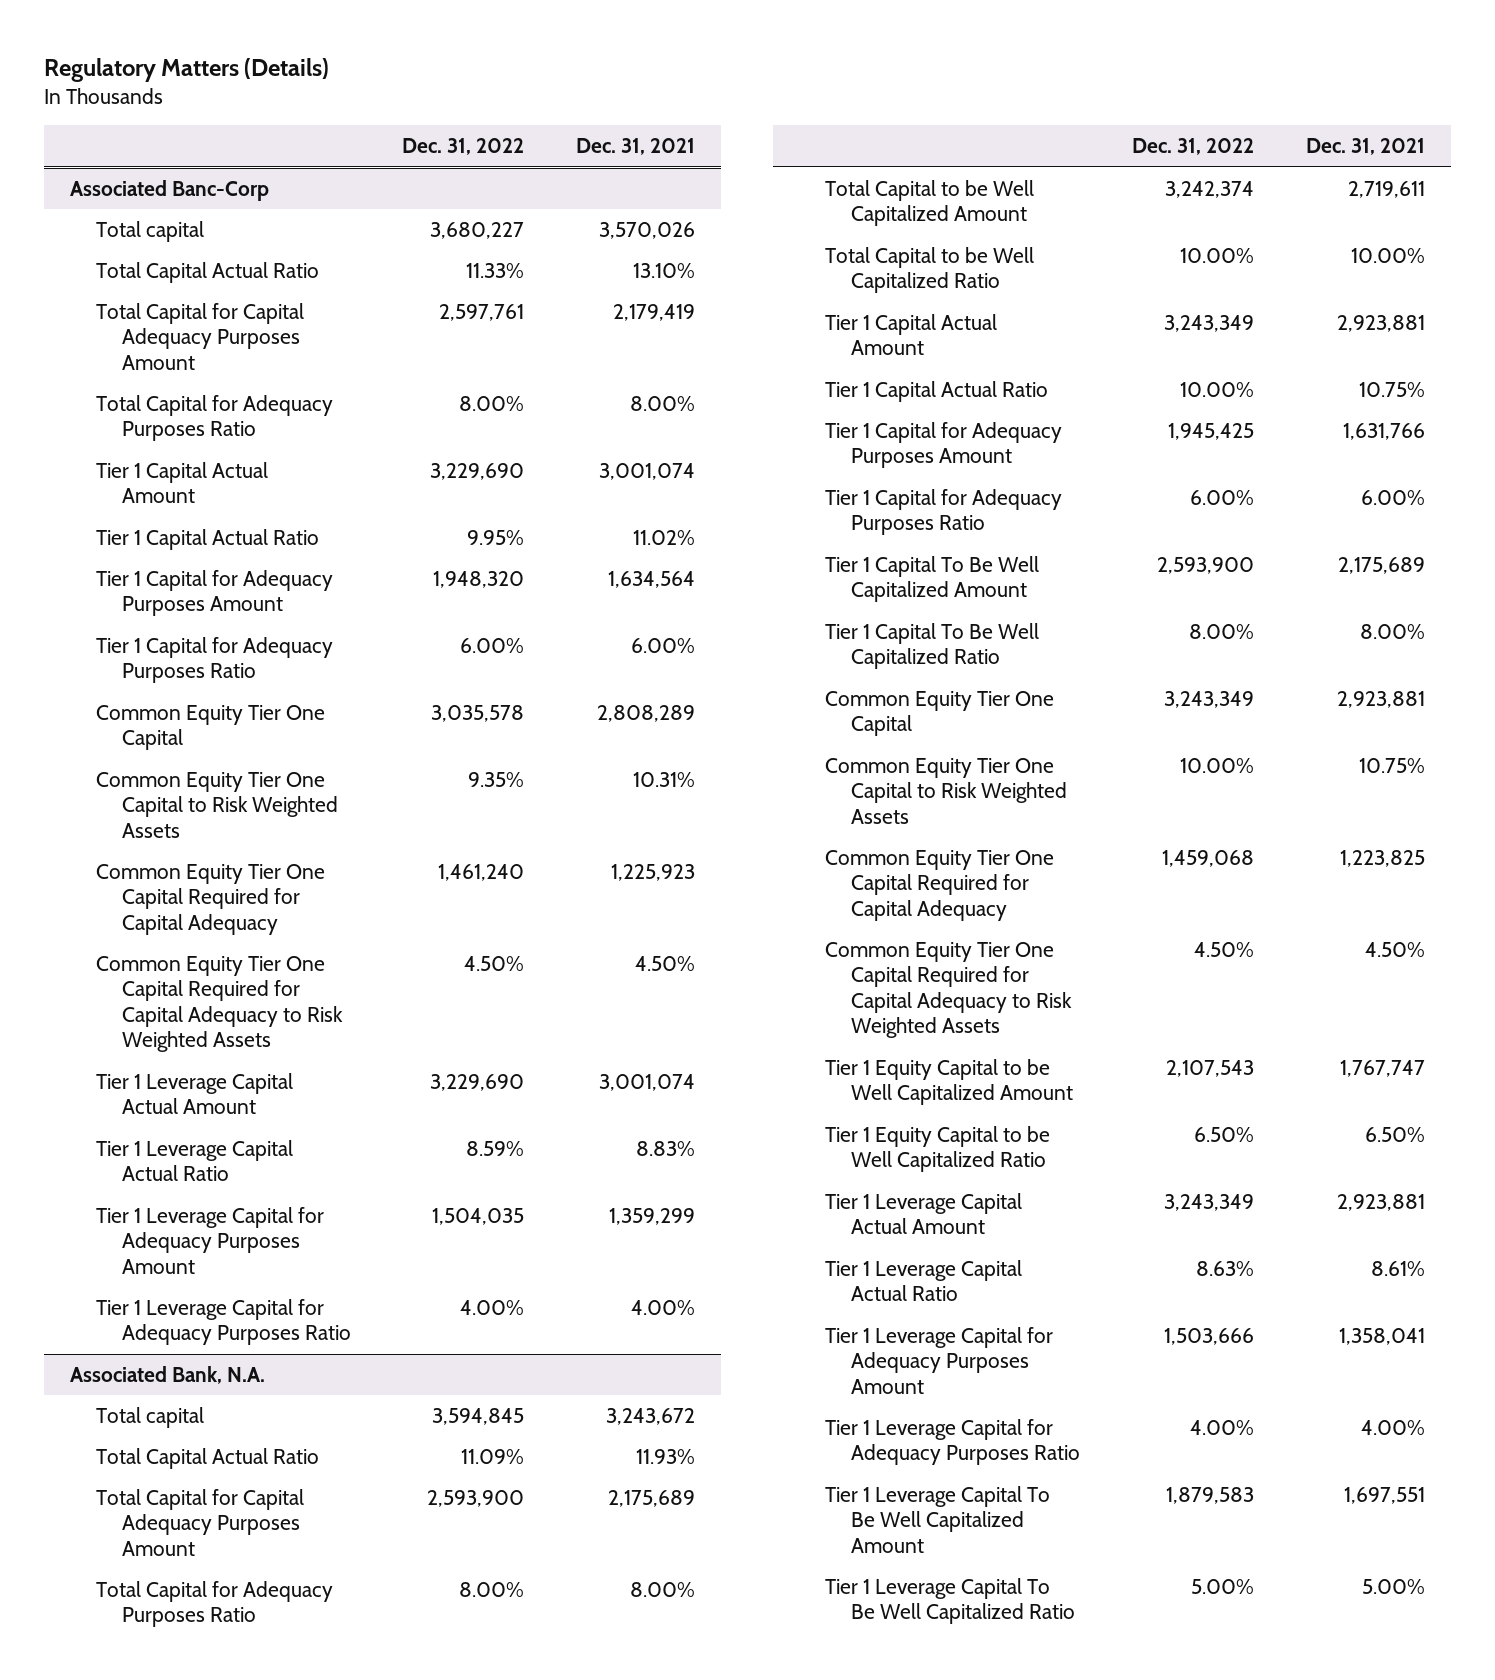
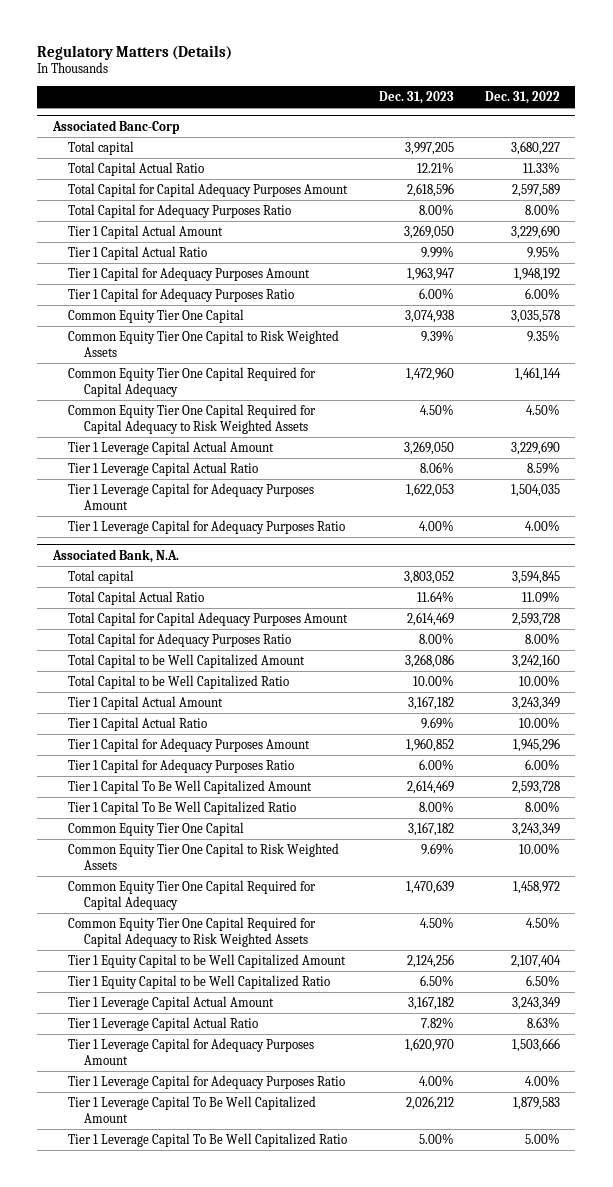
- | Dec. 31, 2022 | Dec. 31, 2021
+ | Dec. 31, 2023 | Dec. 31, 2022
@ Associated Banc-Corp
- Total Capital for Capital Adequacy Purposes Amount | 2,597,761 | 2,179,419
+ Total Capital for Capital Adequacy Purposes Amount | 2,618,596 | 2,597,589
- Tier 1 Capital for Adequacy Purposes Amount | 1,948,320 | 1,634,564
+ Tier 1 Capital for Adequacy Purposes Amount | 1,963,947 | 1,948,192
- Common Equity Tier One Capital Required for Capital Adequacy | 1,461,240 | 1,225,923
+ Common Equity Tier One Capital Required for Capital Adequacy | 1,472,960 | 1,461,144
@ Associated Bank, N.A.
- Total Capital for Capital Adequacy Purposes Amount | 2,593,900 | 2,175,689
+ Total Capital for Capital Adequacy Purposes Amount | 2,614,469 | 2,593,728
- Total Capital to be Well Capitalized Amount | 3,242,374 | 2,719,611
+ Total Capital to be Well Capitalized Amount | 3,268,086 | 3,242,160
- Tier 1 Capital for Adequacy Purposes Amount | 1,945,425 | 1,631,766
+ Tier 1 Capital for Adequacy Purposes Amount | 1,960,852 | 1,945,296
- Tier 1 Capital To Be Well Capitalized Amount | 2,593,900 | 2,175,689
+ Tier 1 Capital To Be Well Capitalized Amount | 2,614,469 | 2,593,728
- Common Equity Tier One Capital Required for Capital Adequacy | 1,459,068 | 1,223,825
+ Common Equity Tier One Capital Required for Capital Adequacy | 1,470,639 | 1,458,972
- Tier 1 Equity Capital to be Well Capitalized Amount | 2,107,543 | 1,767,747
+ Tier 1 Equity Capital to be Well Capitalized Amount | 2,124,256 | 2,107,404

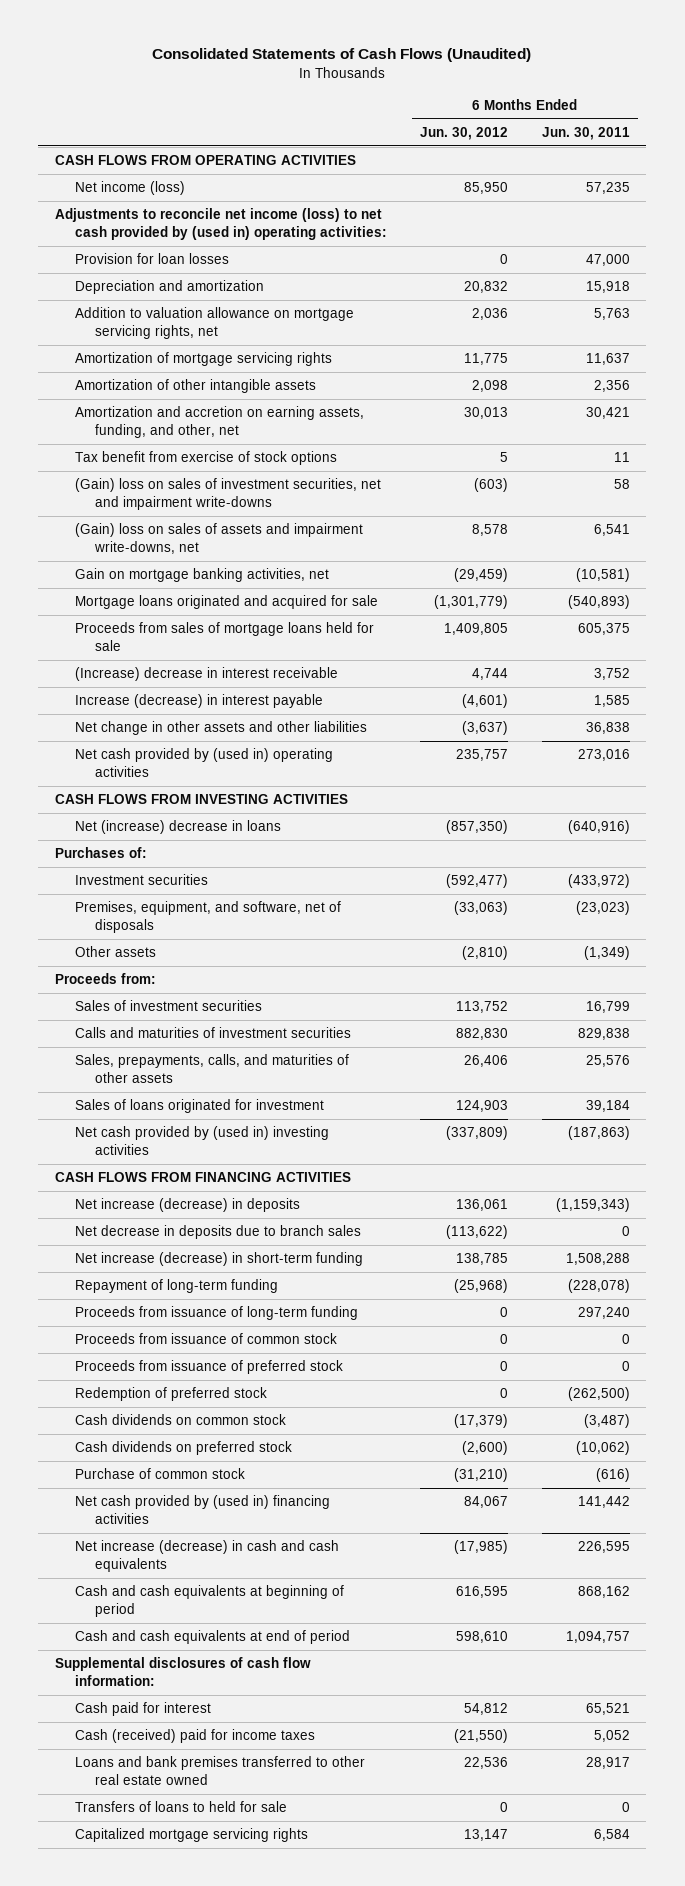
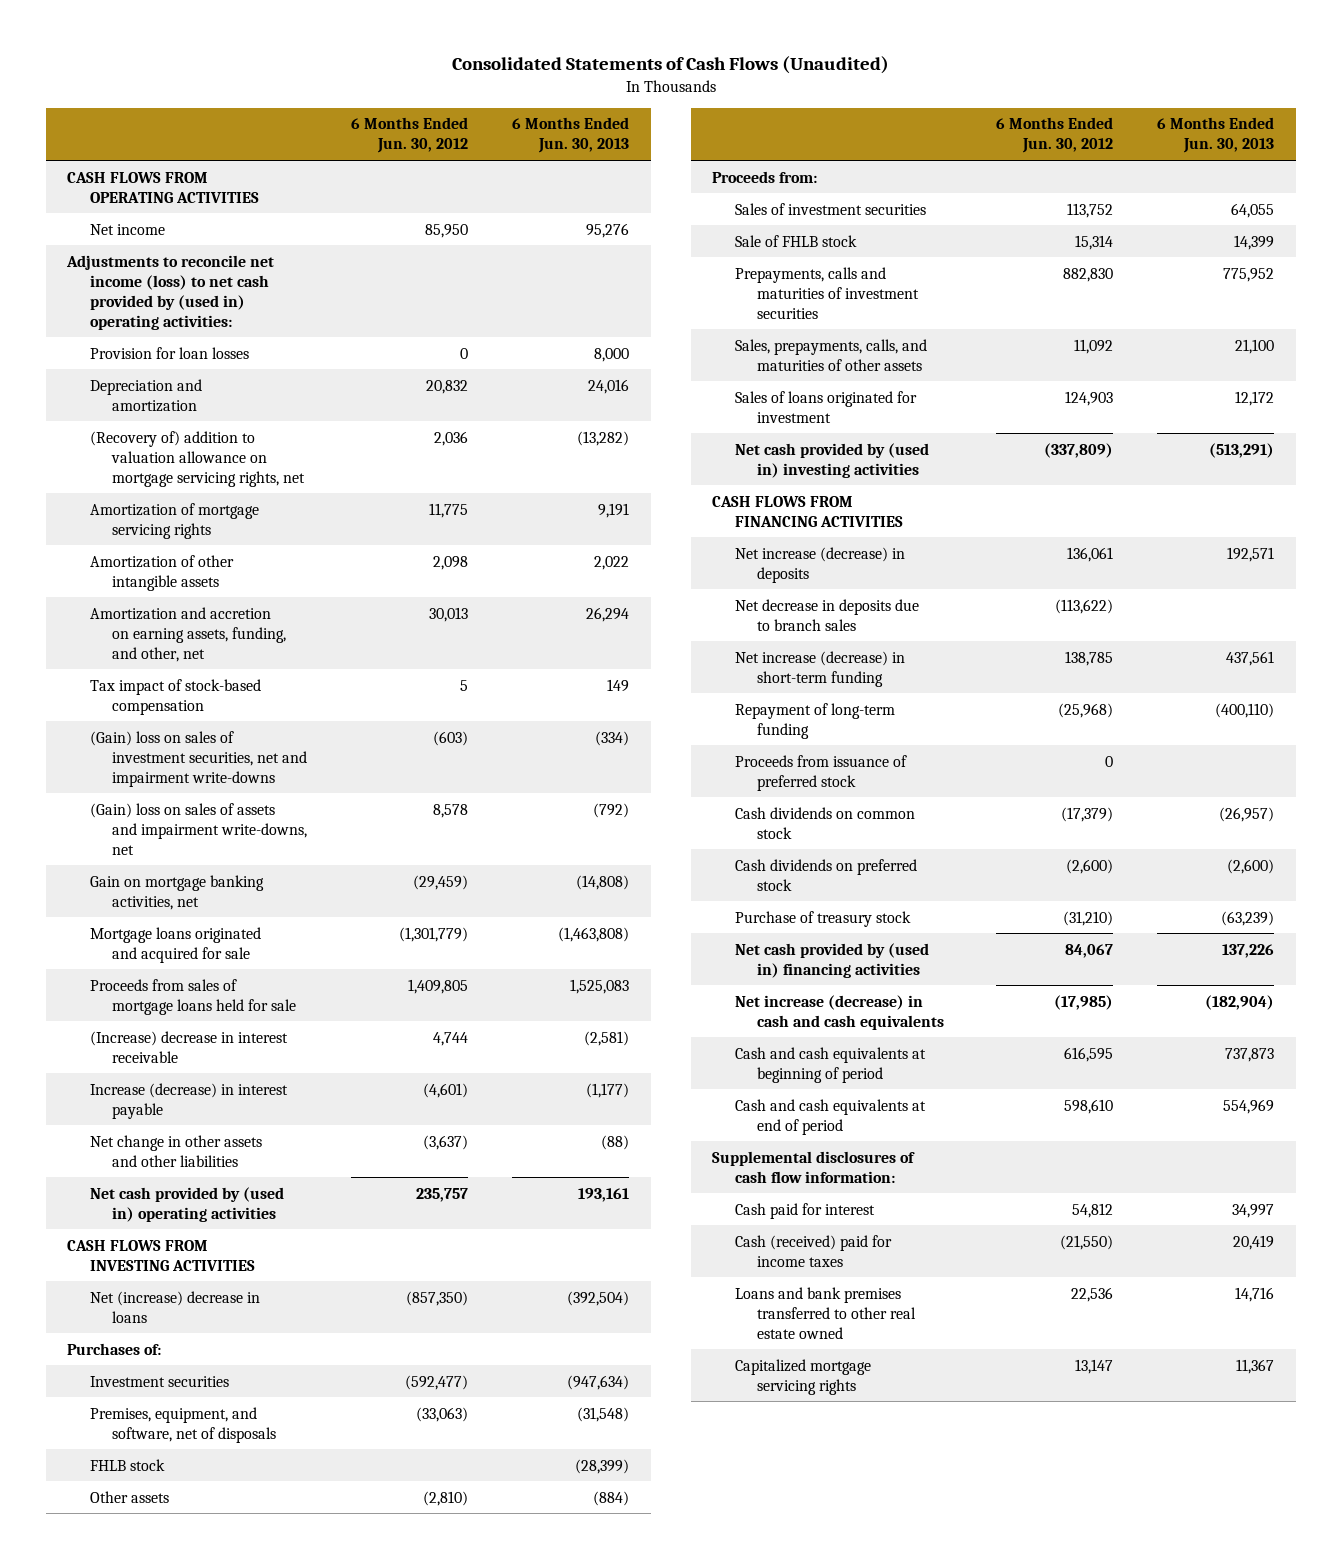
- | 6 Months Ended Jun. 30, 2012 | 6 Months Ended Jun. 30, 2011
+ | 6 Months Ended Jun. 30, 2012 | 6 Months Ended Jun. 30, 2013
- Net income (loss) | 85,950 | 57,235
+ Net income | 85,950 | 95,276
- Addition to valuation allowance on mortgage servicing rights, net | 2,036 | 5,763
+ (Recovery of) addition to valuation allowance on mortgage servicing rights, net | 2,036 | (13,282)
- Tax benefit from exercise of stock options | 5 | 11
+ Tax impact of stock-based compensation | 5 | 149
+ FHLB stock | | (28,399)
- Calls and maturities of investment securities | 882,830 | 829,838
- Sales, prepayments, calls, and maturities of other assets | 26,406 | 25,576
+ Sale of FHLB stock | 15,314 | 14,399
+ Prepayments, calls and maturities of investment securities | 882,830 | 775,952
+ Sales, prepayments, calls, and maturities of other assets | 11,092 | 21,100
- Proceeds from issuance of long-term funding | 0 | 297,240
- Proceeds from issuance of common stock | 0 | 0
- Redemption of preferred stock | 0 | (262,500)
- Purchase of common stock | (31,210) | (616)
+ Purchase of treasury stock | (31,210) | (63,239)
- Transfers of loans to held for sale | 0 | 0

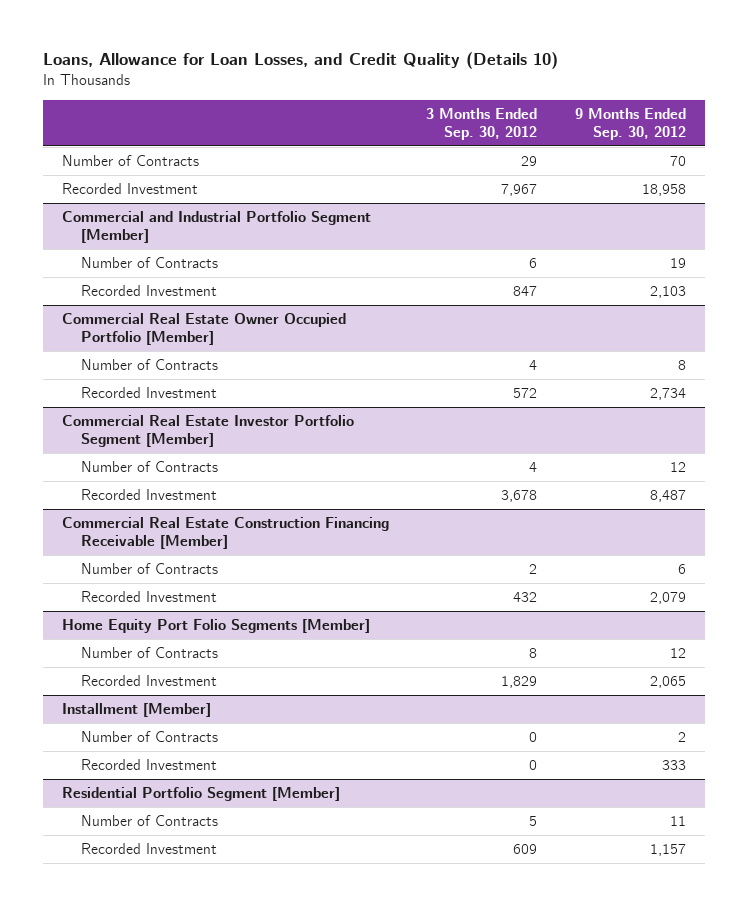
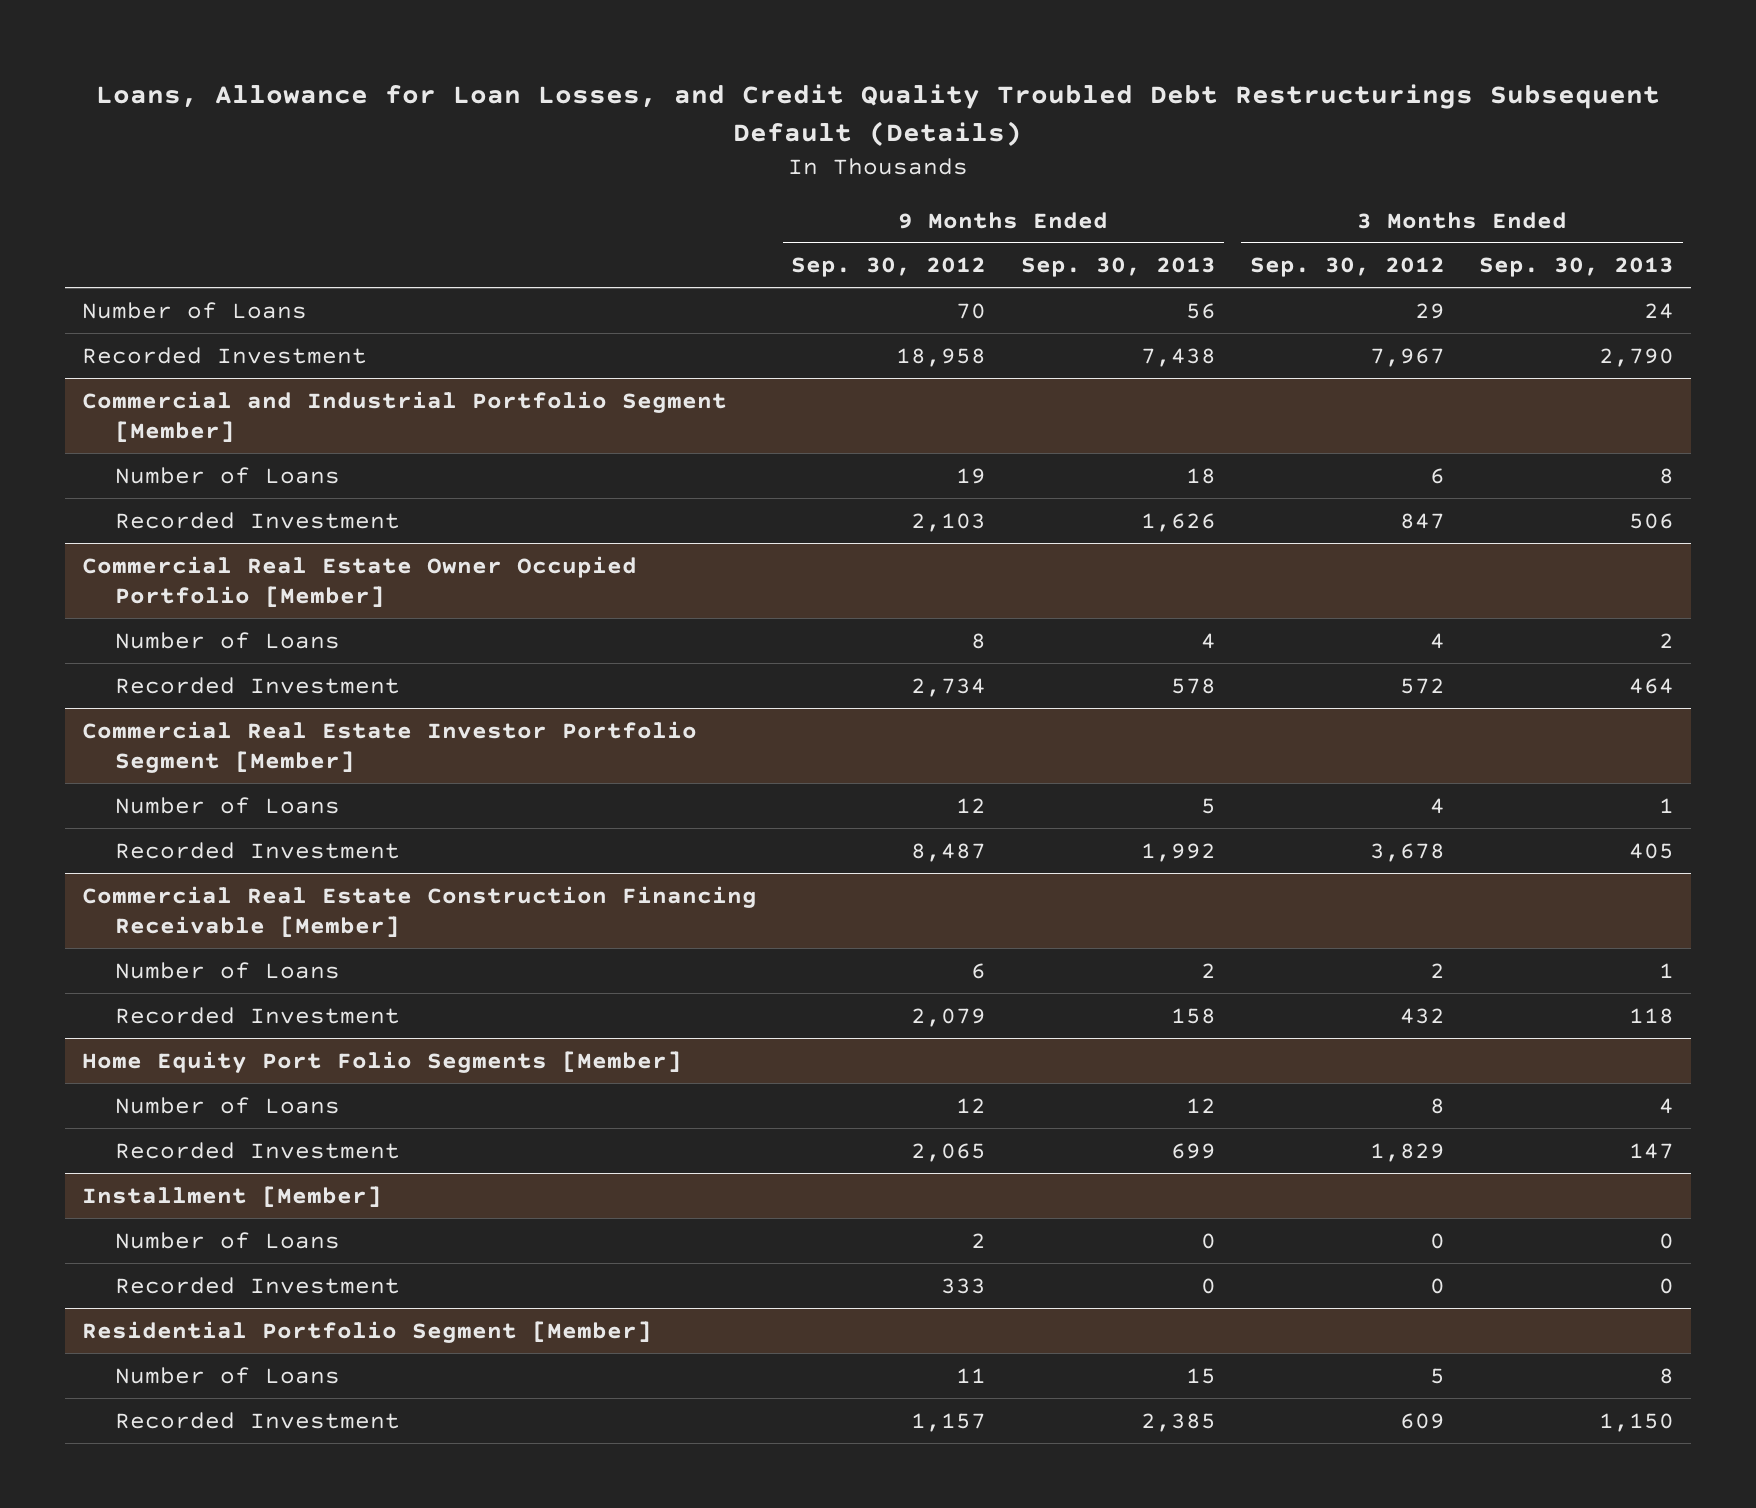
- Loans, Allowance for Loan Losses, and Credit Quality (Details 10)
+ Loans, Allowance for Loan Losses, and Credit Quality Troubled Debt Restructurings Subsequent Default (Details)
- | 3 Months Ended Sep. 30, 2012 | 9 Months Ended Sep. 30, 2012
+ | 9 Months Ended Sep. 30, 2012 | 9 Months Ended Sep. 30, 2013 | 3 Months Ended Sep. 30, 2012 | 3 Months Ended Sep. 30, 2013
- Number of Contracts | 29 | 70
+ Number of Loans | 70 | 56 | 29 | 24
@ Commercial and Industrial Portfolio Segment [Member]
- Number of Contracts | 6 | 19
+ Number of Loans | 19 | 18 | 6 | 8
@ Commercial Real Estate Owner Occupied Portfolio [Member]
- Number of Contracts | 4 | 8
+ Number of Loans | 8 | 4 | 4 | 2
@ Commercial Real Estate Investor Portfolio Segment [Member]
- Number of Contracts | 4 | 12
+ Number of Loans | 12 | 5 | 4 | 1
@ Commercial Real Estate Construction Financing Receivable [Member]
- Number of Contracts | 2 | 6
+ Number of Loans | 6 | 2 | 2 | 1
@ Home Equity Port Folio Segments [Member]
- Number of Contracts | 8 | 12
+ Number of Loans | 12 | 12 | 8 | 4
@ Installment [Member]
- Number of Contracts | 0 | 2
+ Number of Loans | 2 | 0 | 0 | 0
@ Residential Portfolio Segment [Member]
- Number of Contracts | 5 | 11
+ Number of Loans | 11 | 15 | 5 | 8

